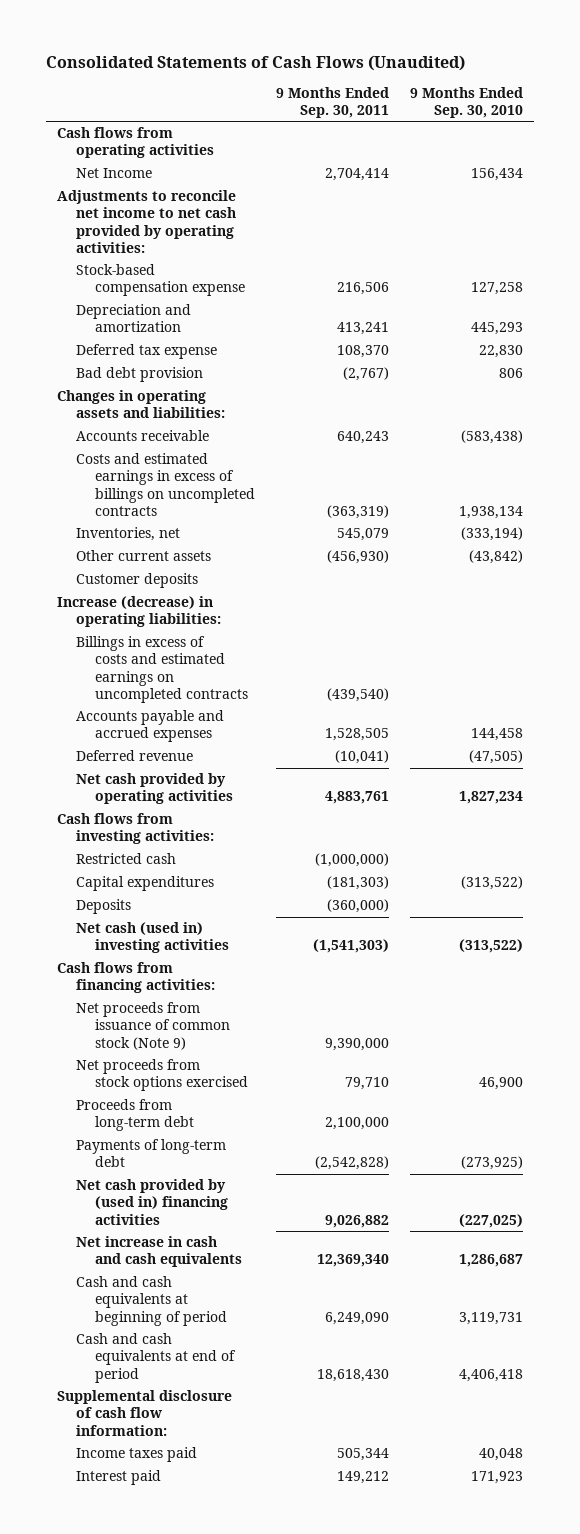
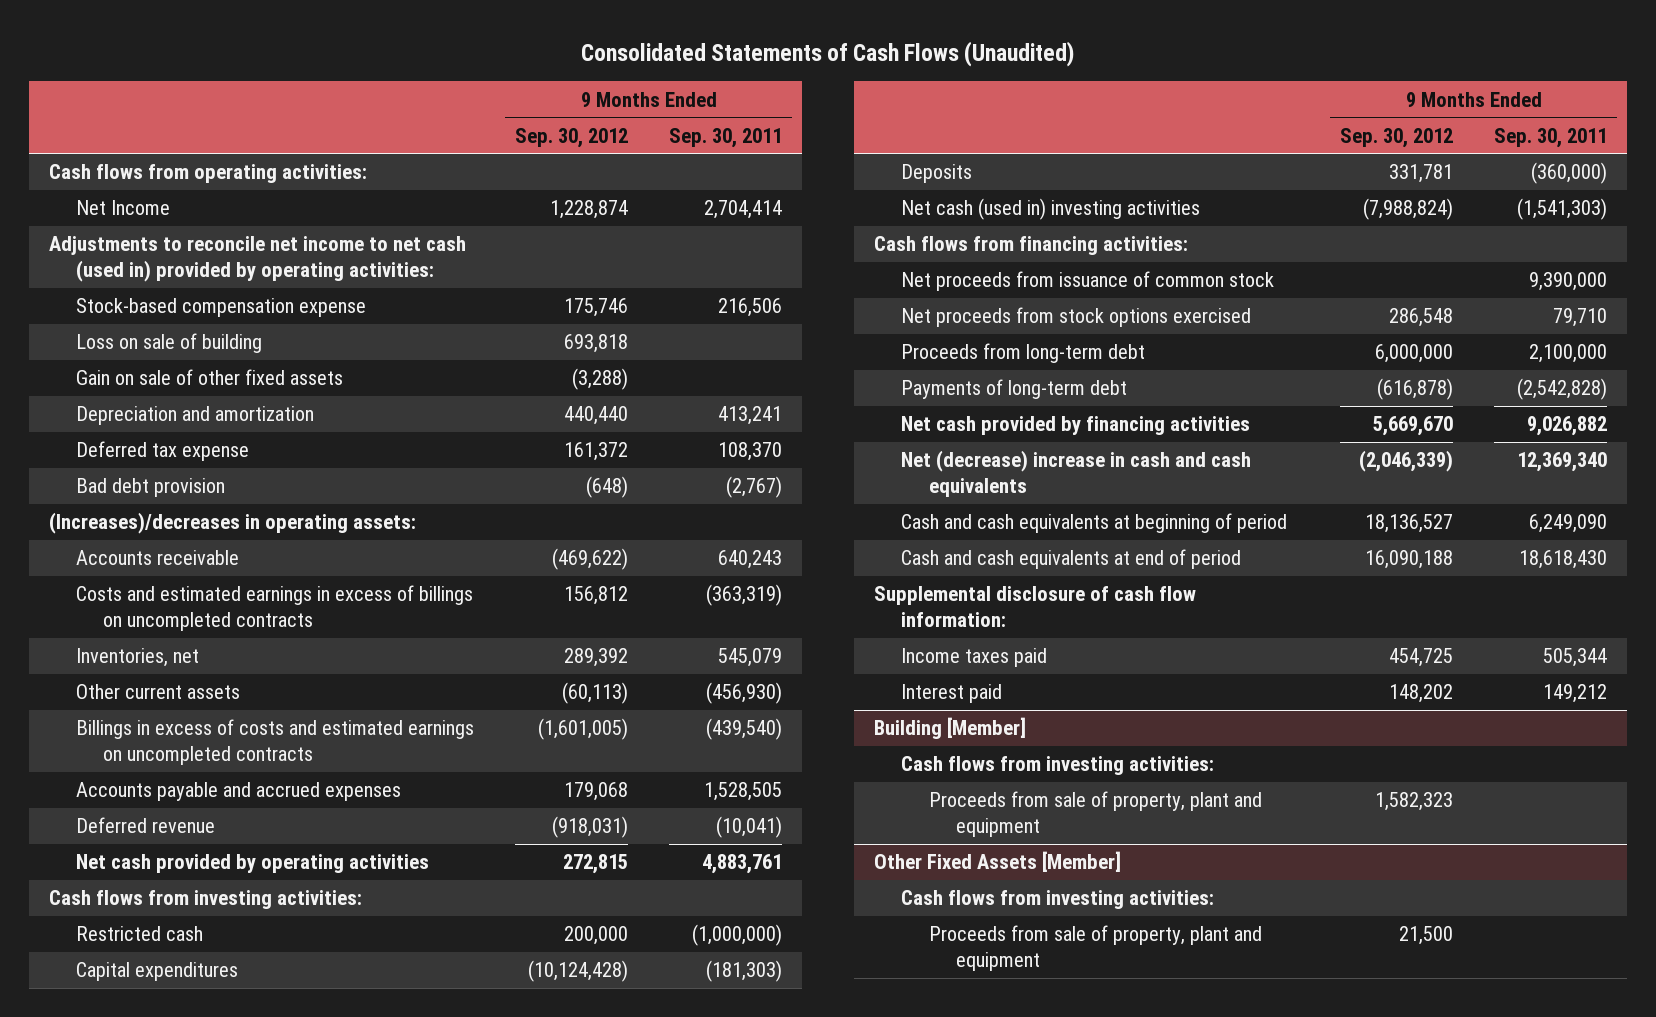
- | 9 Months Ended Sep. 30, 2011 | 9 Months Ended Sep. 30, 2010
+ | 9 Months Ended Sep. 30, 2012 | 9 Months Ended Sep. 30, 2011
- Cash flows from operating activities
+ Cash flows from operating activities:
- Adjustments to reconcile net income to net cash provided by operating activities:
+ Adjustments to reconcile net income to net cash (used in) provided by operating activities:
+ Loss on sale of building | 693,818 |
+ Gain on sale of other fixed assets | (3,288) |
- Changes in operating assets and liabilities:
+ (Increases)/decreases in operating assets:
- Customer deposits
- Increase (decrease) in operating liabilities:
- Net proceeds from issuance of common stock (Note 9) | 9,390,000 |
+ Net proceeds from issuance of common stock | | 9,390,000
- Net cash provided by (used in) financing activities | 9,026,882 | (227,025)
- Net increase in cash and cash equivalents | 12,369,340 | 1,286,687
+ Net cash provided by financing activities | 5,669,670 | 9,026,882
+ Net (decrease) increase in cash and cash equivalents | (2,046,339) | 12,369,340
+ Building [Member]
+ Cash flows from investing activities:
+ Proceeds from sale of property, plant and equipment | 1,582,323 |
+ Other Fixed Assets [Member]
+ Cash flows from investing activities:
+ Proceeds from sale of property, plant and equipment | 21,500 |

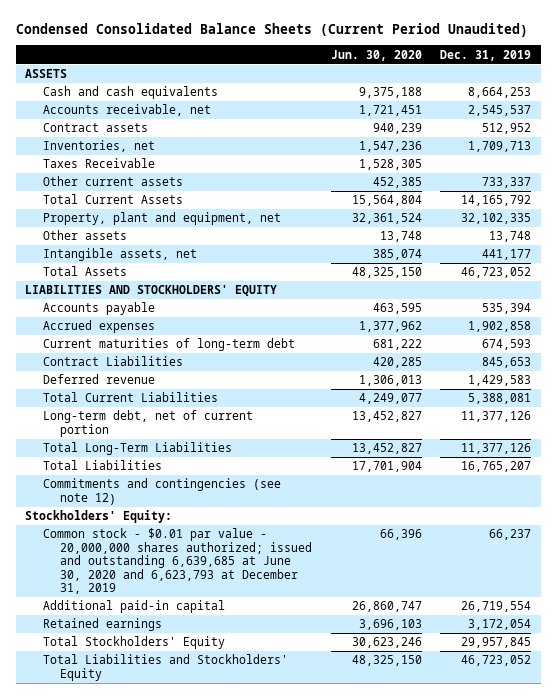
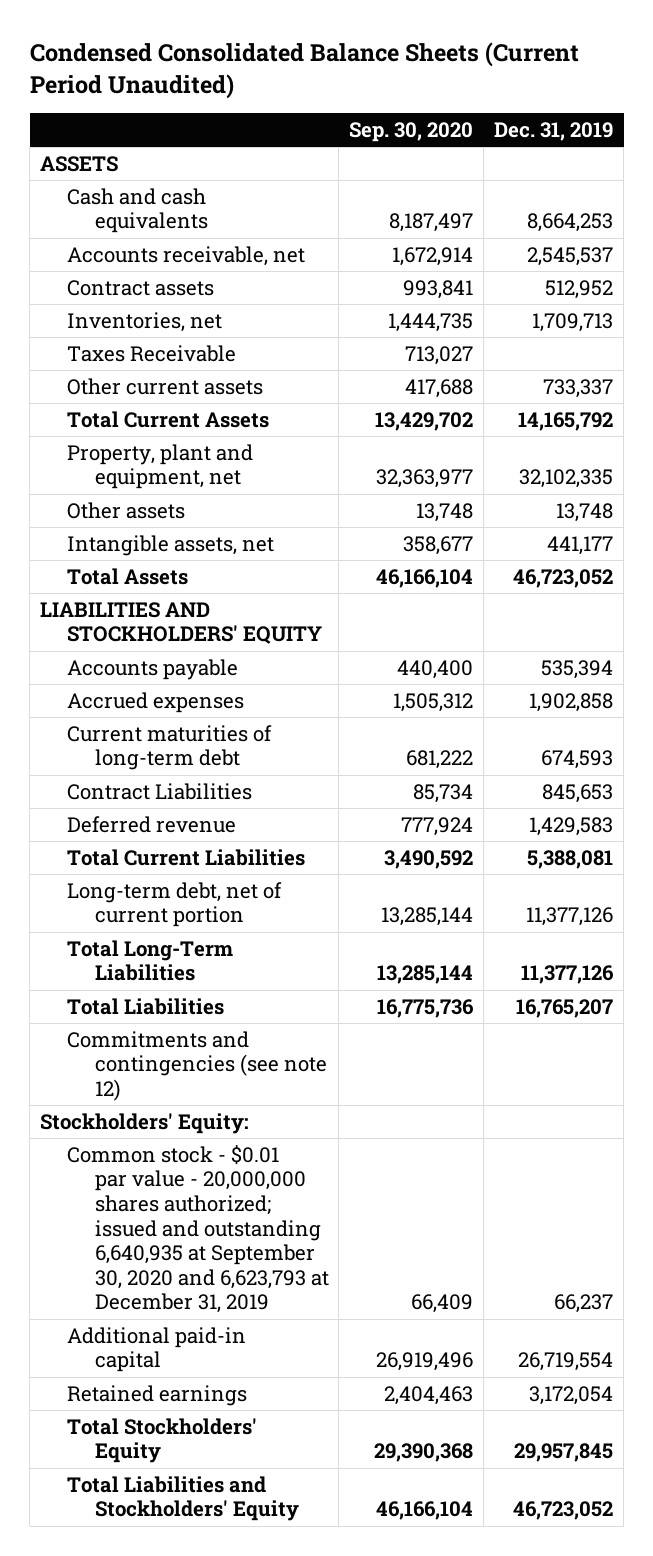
- | Jun. 30, 2020 | Dec. 31, 2019
+ | Sep. 30, 2020 | Dec. 31, 2019
- Common stock - $0.01 par value - 20,000,000 shares authorized; issued and outstanding 6,639,685 at June 30, 2020 and 6,623,793 at December 31, 2019 | 66,396 | 66,237
+ Common stock - $0.01 par value - 20,000,000 shares authorized; issued and outstanding 6,640,935 at September 30, 2020 and 6,623,793 at December 31, 2019 | 66,409 | 66,237

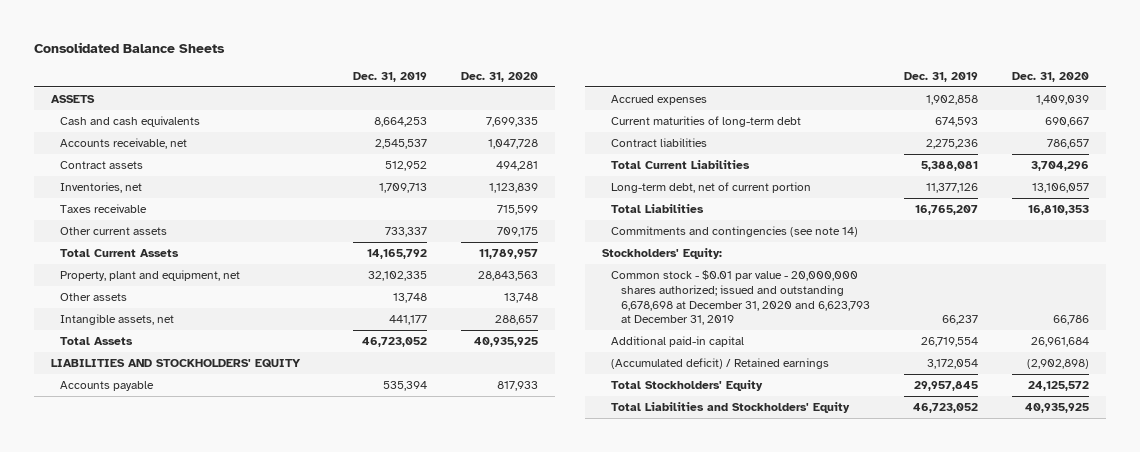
- Condensed Consolidated Balance Sheets (Current Period Unaudited)
+ Consolidated Balance Sheets
- | Sep. 30, 2020 | Dec. 31, 2019
+ | Dec. 31, 2019 | Dec. 31, 2020
- Taxes Receivable | 713,027 |
+ Taxes receivable | | 715,599
- Contract Liabilities | 85,734 | 845,653
- Deferred revenue | 777,924 | 1,429,583
+ Contract liabilities | 2,275,236 | 786,657
- Total Long-Term Liabilities | 13,285,144 | 11,377,126
- Commitments and contingencies (see note 12)
+ Commitments and contingencies (see note 14)
- Common stock - $0.01 par value - 20,000,000 shares authorized; issued and outstanding 6,640,935 at September 30, 2020 and 6,623,793 at December 31, 2019 | 66,409 | 66,237
+ Common stock - $0.01 par value - 20,000,000 shares authorized; issued and outstanding 6,678,698 at December 31, 2020 and 6,623,793 at December 31, 2019 | 66,237 | 66,786
- Retained earnings | 2,404,463 | 3,172,054
+ (Accumulated deficit) / Retained earnings | 3,172,054 | (2,902,898)

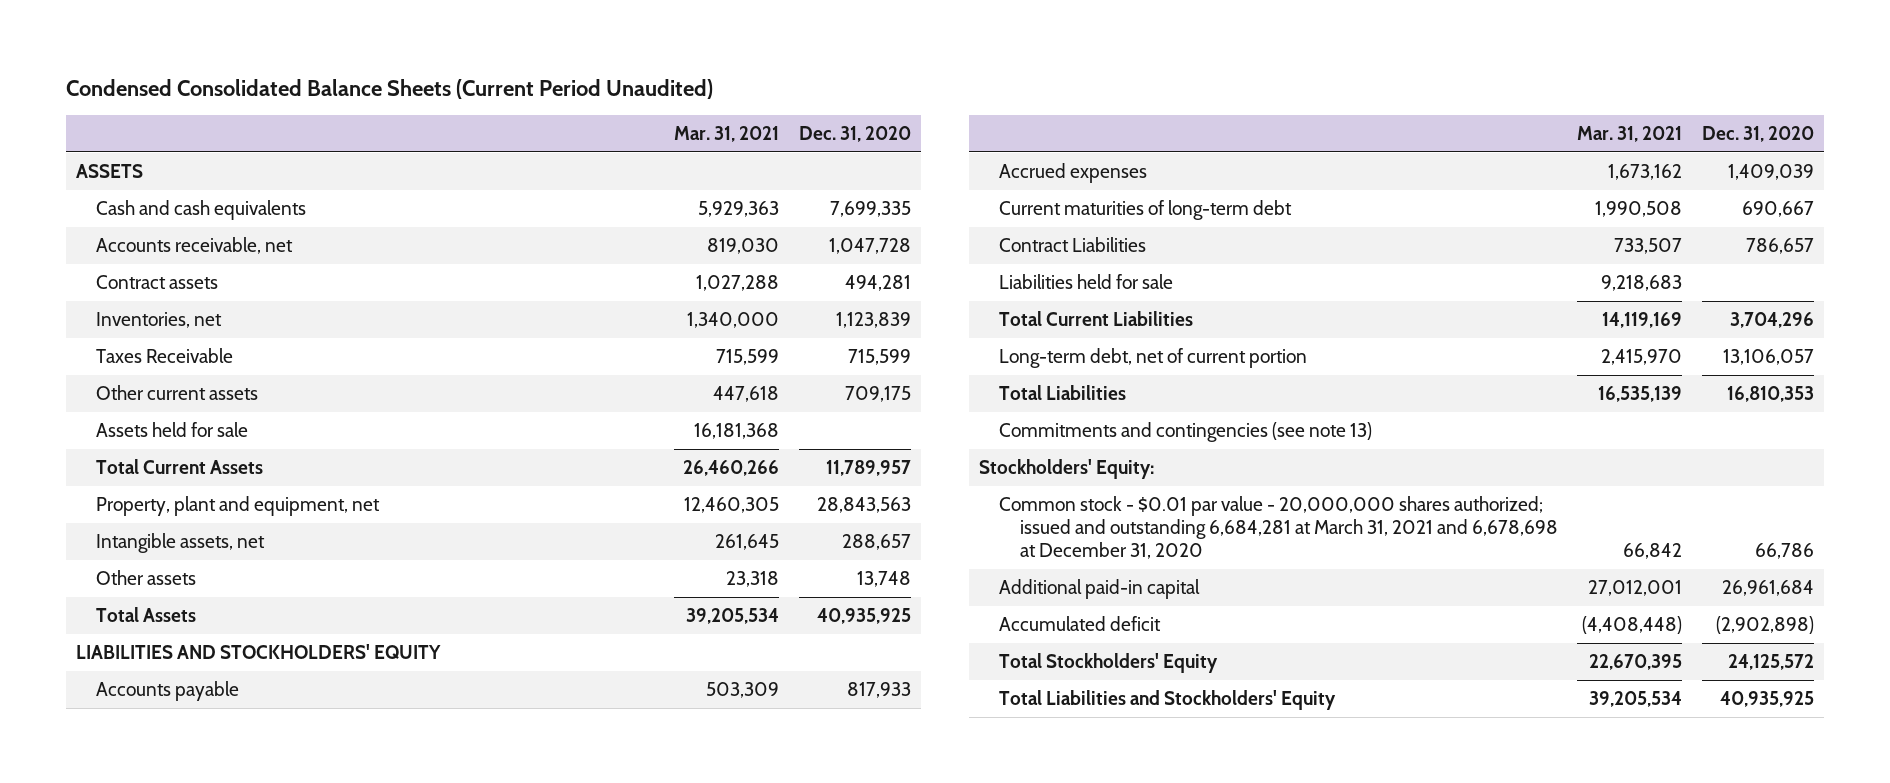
- Consolidated Balance Sheets
+ Condensed Consolidated Balance Sheets (Current Period Unaudited)
- | Dec. 31, 2019 | Dec. 31, 2020
+ | Mar. 31, 2021 | Dec. 31, 2020
- Taxes receivable | | 715,599
+ Taxes Receivable | 715,599 | 715,599
+ Assets held for sale | 16,181,368 |
moved down: Other assets | 23,318 | 13,748
- Contract liabilities | 2,275,236 | 786,657
+ Contract Liabilities | 733,507 | 786,657
+ Liabilities held for sale | 9,218,683 |
- Commitments and contingencies (see note 14)
+ Commitments and contingencies (see note 13)
- Common stock - $0.01 par value - 20,000,000 shares authorized; issued and outstanding 6,678,698 at December 31, 2020 and 6,623,793 at December 31, 2019 | 66,237 | 66,786
+ Common stock - $0.01 par value - 20,000,000 shares authorized; issued and outstanding 6,684,281 at March 31, 2021 and 6,678,698 at December 31, 2020 | 66,842 | 66,786
- (Accumulated deficit) / Retained earnings | 3,172,054 | (2,902,898)
+ Accumulated deficit | (4,408,448) | (2,902,898)

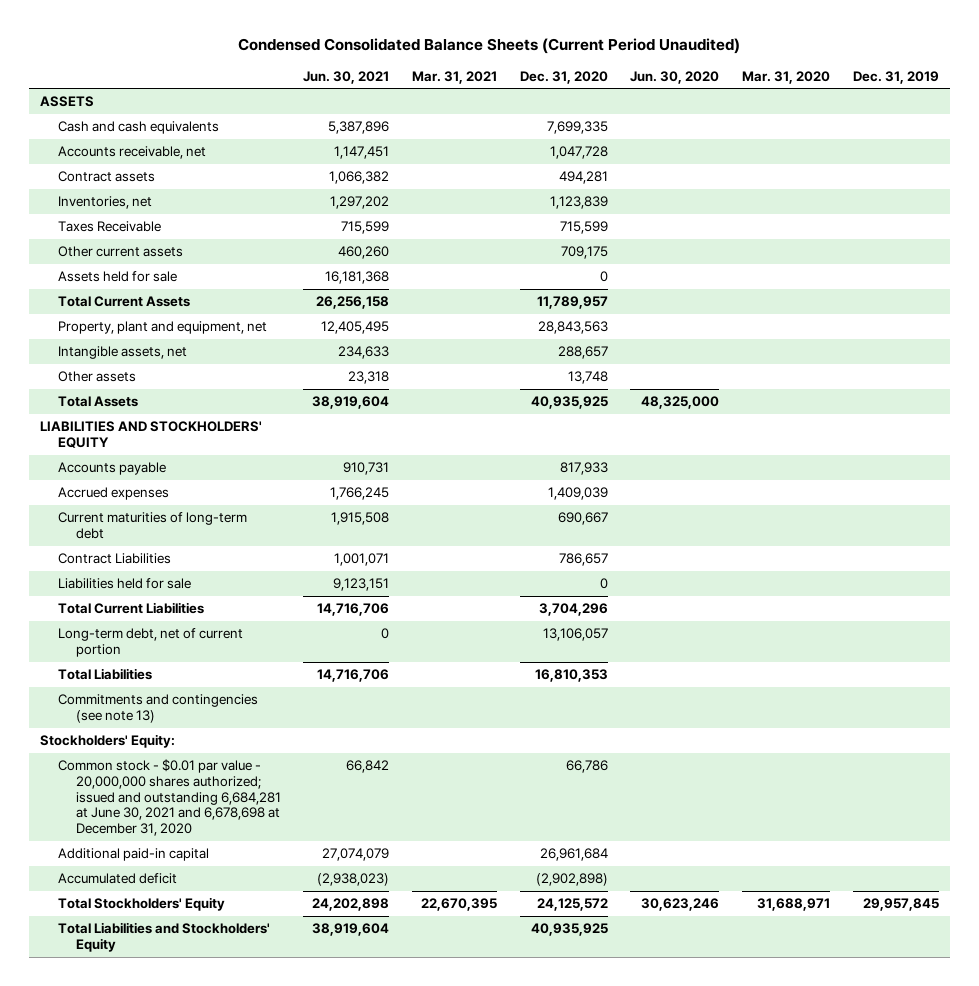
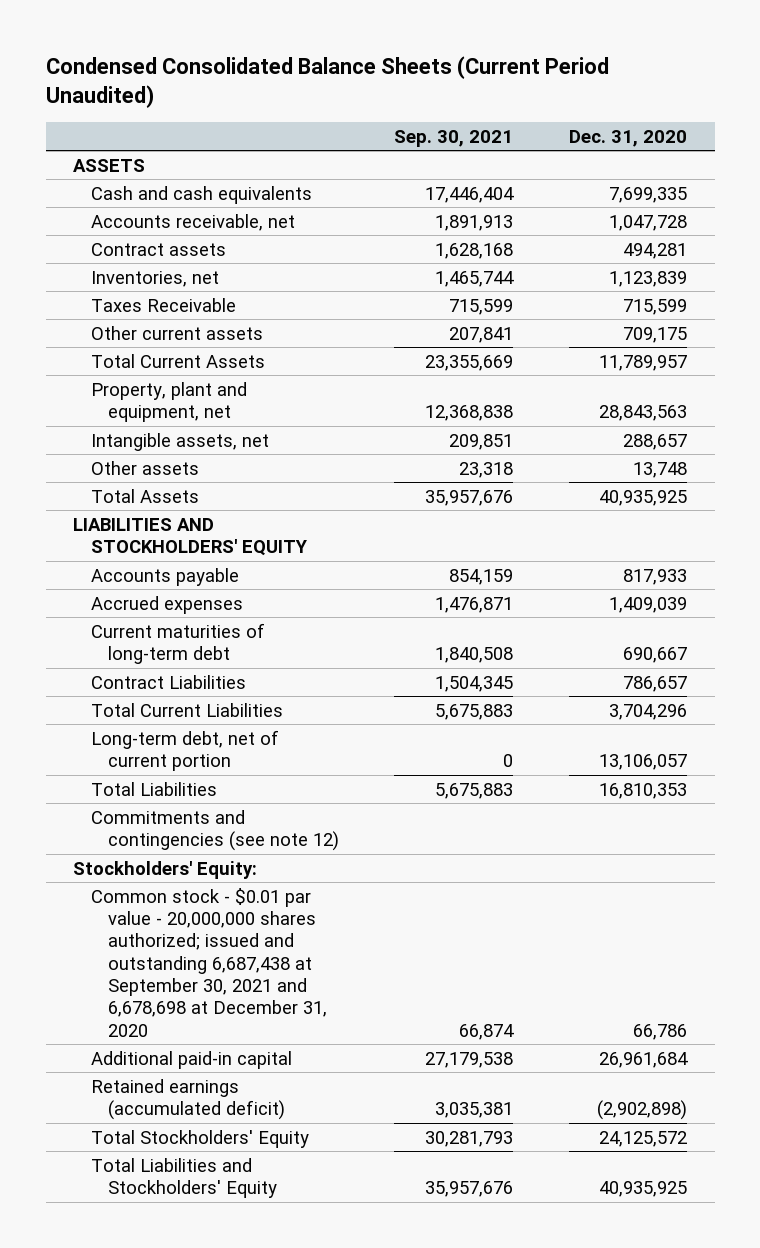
- | Jun. 30, 2021 | Mar. 31, 2021 | Dec. 31, 2020 | Jun. 30, 2020 | Mar. 31, 2020 | Dec. 31, 2019
+ | Sep. 30, 2021 | Dec. 31, 2020
- Assets held for sale | 16,181,368 | | 0 | | |
- Liabilities held for sale | 9,123,151 | | 0 | | |
- Commitments and contingencies (see note 13)
+ Commitments and contingencies (see note 12)
- Common stock - $0.01 par value - 20,000,000 shares authorized; issued and outstanding 6,684,281 at June 30, 2021 and 6,678,698 at December 31, 2020 | 66,842 | | 66,786 | | |
+ Common stock - $0.01 par value - 20,000,000 shares authorized; issued and outstanding 6,687,438 at September 30, 2021 and 6,678,698 at December 31, 2020 | 66,874 | 66,786
- Accumulated deficit | (2,938,023) | | (2,902,898) | | |
+ Retained earnings (accumulated deficit) | 3,035,381 | (2,902,898)

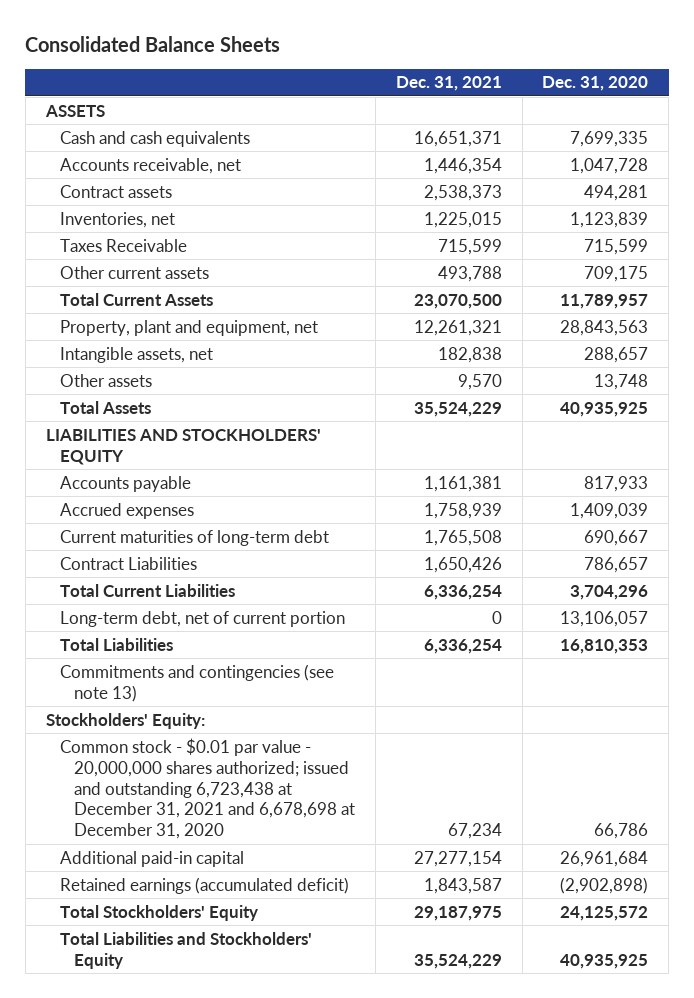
- Condensed Consolidated Balance Sheets (Current Period Unaudited)
+ Consolidated Balance Sheets
- | Sep. 30, 2021 | Dec. 31, 2020
+ | Dec. 31, 2021 | Dec. 31, 2020
- Commitments and contingencies (see note 12)
+ Commitments and contingencies (see note 13)
- Common stock - $0.01 par value - 20,000,000 shares authorized; issued and outstanding 6,687,438 at September 30, 2021 and 6,678,698 at December 31, 2020 | 66,874 | 66,786
+ Common stock - $0.01 par value - 20,000,000 shares authorized; issued and outstanding 6,723,438 at December 31, 2021 and 6,678,698 at December 31, 2020 | 67,234 | 66,786

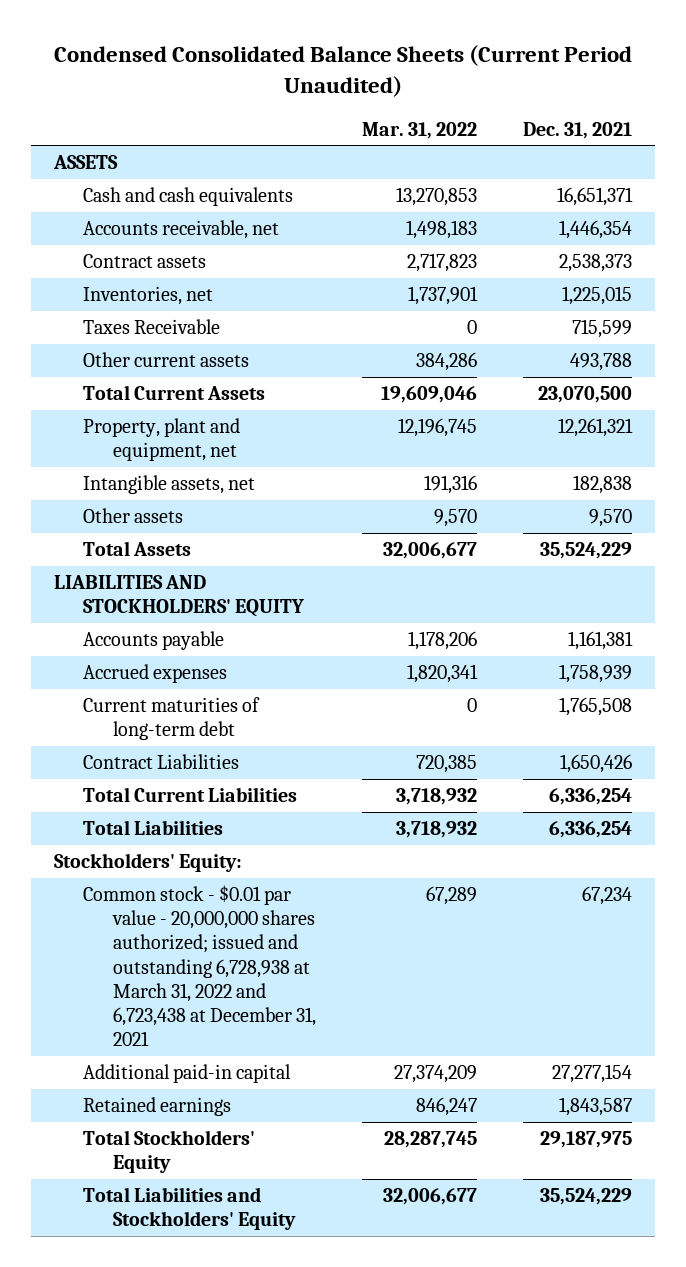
- Consolidated Balance Sheets
+ Condensed Consolidated Balance Sheets (Current Period Unaudited)
- | Dec. 31, 2021 | Dec. 31, 2020
+ | Mar. 31, 2022 | Dec. 31, 2021
- Long-term debt, net of current portion | 0 | 13,106,057
- Commitments and contingencies (see note 13)
- Common stock - $0.01 par value - 20,000,000 shares authorized; issued and outstanding 6,723,438 at December 31, 2021 and 6,678,698 at December 31, 2020 | 67,234 | 66,786
+ Common stock - $0.01 par value - 20,000,000 shares authorized; issued and outstanding 6,728,938 at March 31, 2022 and 6,723,438 at December 31, 2021 | 67,289 | 67,234
- Retained earnings (accumulated deficit) | 1,843,587 | (2,902,898)
+ Retained earnings | 846,247 | 1,843,587

